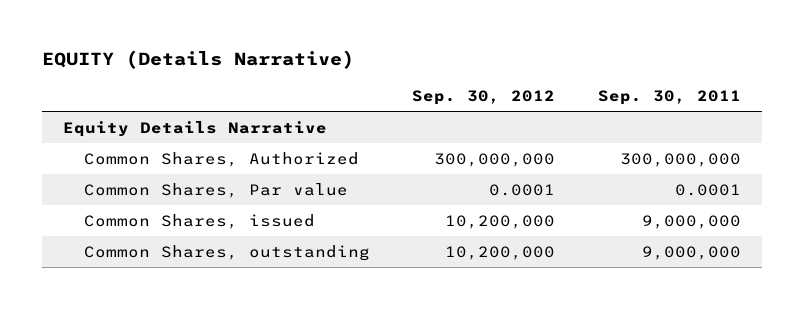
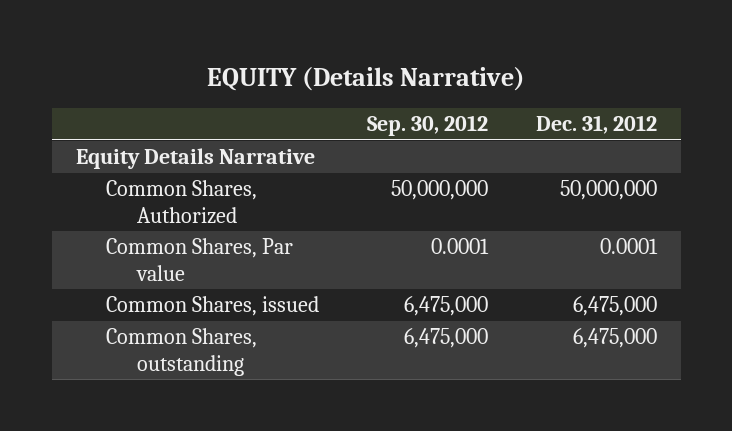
- | Sep. 30, 2012 | Sep. 30, 2011
+ | Sep. 30, 2012 | Dec. 31, 2012
- Common Shares, Authorized | 300,000,000 | 300,000,000
+ Common Shares, Authorized | 50,000,000 | 50,000,000
- Common Shares, issued | 10,200,000 | 9,000,000
- Common Shares, outstanding | 10,200,000 | 9,000,000
+ Common Shares, issued | 6,475,000 | 6,475,000
+ Common Shares, outstanding | 6,475,000 | 6,475,000

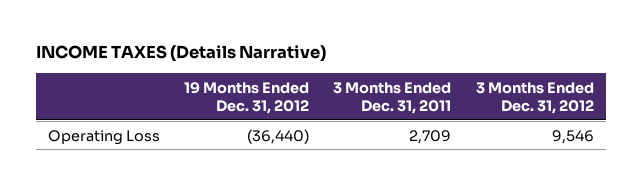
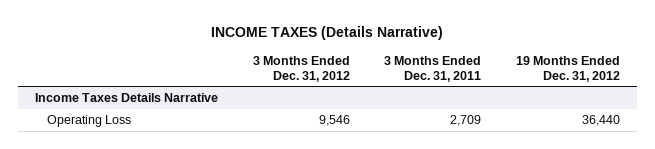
- | 19 Months Ended Dec. 31, 2012 | 3 Months Ended Dec. 31, 2011 | 3 Months Ended Dec. 31, 2012
+ | 3 Months Ended Dec. 31, 2012 | 3 Months Ended Dec. 31, 2011 | 19 Months Ended Dec. 31, 2012
- Operating Loss | (36,440) | 2,709 | 9,546
+ Income Taxes Details Narrative
+ Operating Loss | 9,546 | 2,709 | 36,440

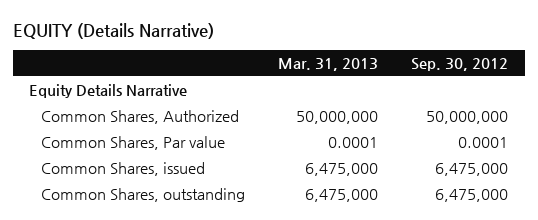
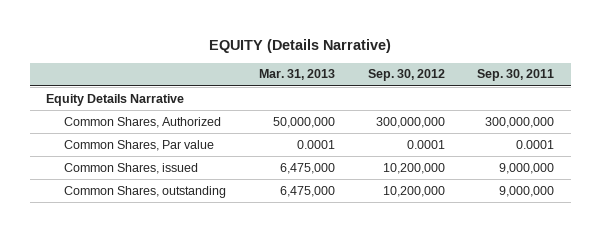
- | Mar. 31, 2013 | Sep. 30, 2012
+ | Mar. 31, 2013 | Sep. 30, 2012 | Sep. 30, 2011
- Common Shares, Authorized | 50,000,000 | 50,000,000
+ Common Shares, Authorized | 50,000,000 | 300,000,000 | 300,000,000
- Common Shares, issued | 6,475,000 | 6,475,000
- Common Shares, outstanding | 6,475,000 | 6,475,000
+ Common Shares, issued | 6,475,000 | 10,200,000 | 9,000,000
+ Common Shares, outstanding | 6,475,000 | 10,200,000 | 9,000,000

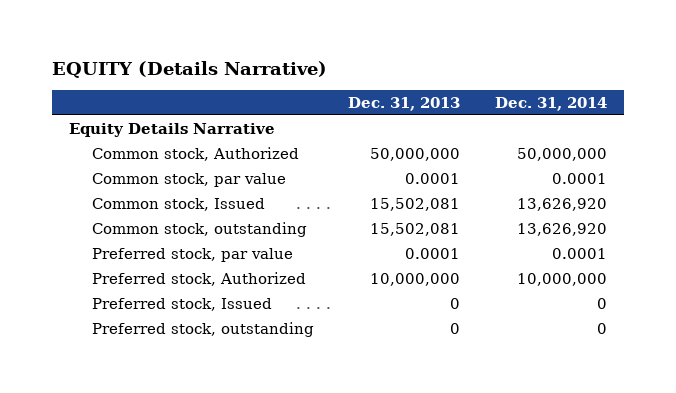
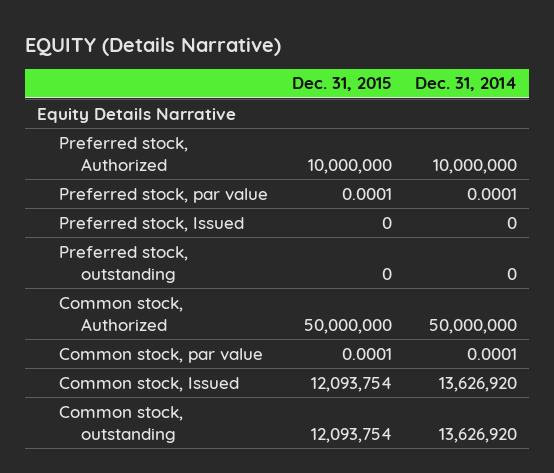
- | Dec. 31, 2013 | Dec. 31, 2014
+ | Dec. 31, 2015 | Dec. 31, 2014
moved up: Preferred stock, Authorized | 10,000,000 | 10,000,000
moved up: Preferred stock, par value | 0.0001 | 0.0001
moved up: Preferred stock, Issued | 0 | 0
moved up: Preferred stock, outstanding | 0 | 0

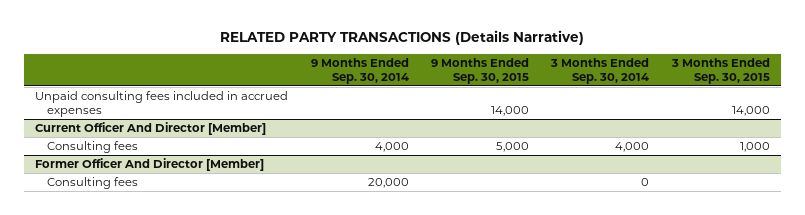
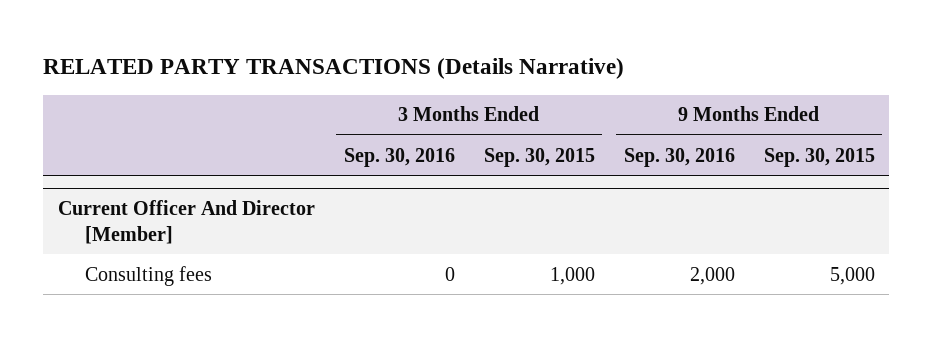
- | 9 Months Ended Sep. 30, 2014 | 9 Months Ended Sep. 30, 2015 | 3 Months Ended Sep. 30, 2014 | 3 Months Ended Sep. 30, 2015
+ | 3 Months Ended Sep. 30, 2016 | 3 Months Ended Sep. 30, 2015 | 9 Months Ended Sep. 30, 2016 | 9 Months Ended Sep. 30, 2015
- Unpaid consulting fees included in accrued expenses | | 14,000 | | 14,000
- Former Officer And Director [Member]
- Consulting fees | 20,000 | | 0 |

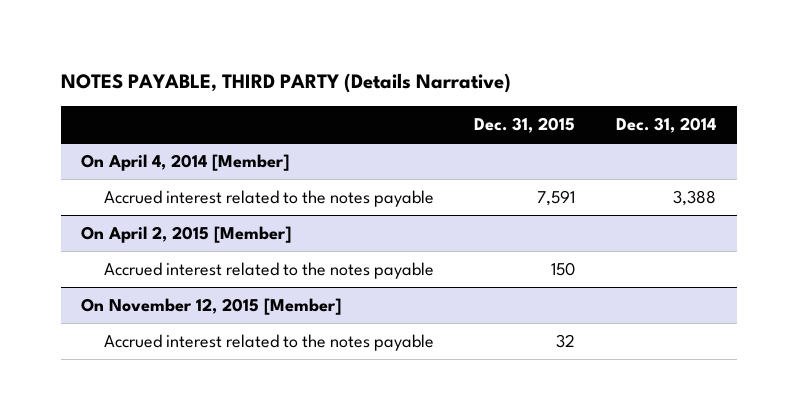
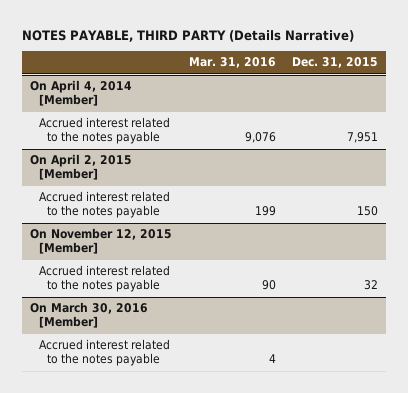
- | Dec. 31, 2015 | Dec. 31, 2014
+ | Mar. 31, 2016 | Dec. 31, 2015
@ On April 4, 2014 [Member]
- Accrued interest related to the notes payable | 7,591 | 3,388
+ Accrued interest related to the notes payable | 9,076 | 7,951
+ On March 30, 2016 [Member]
+ Accrued interest related to the notes payable | 4 |

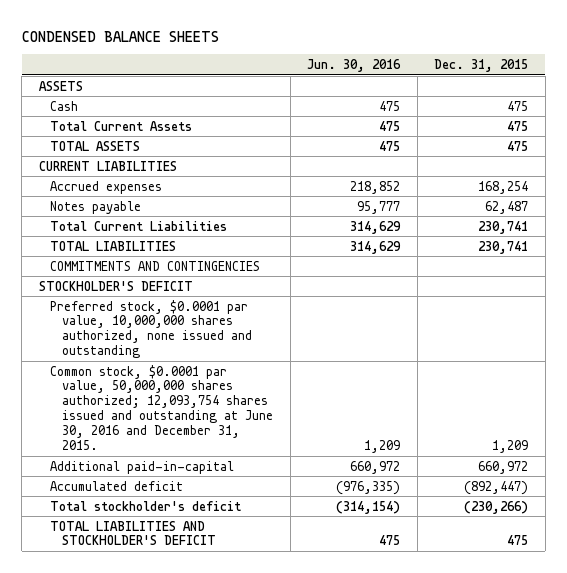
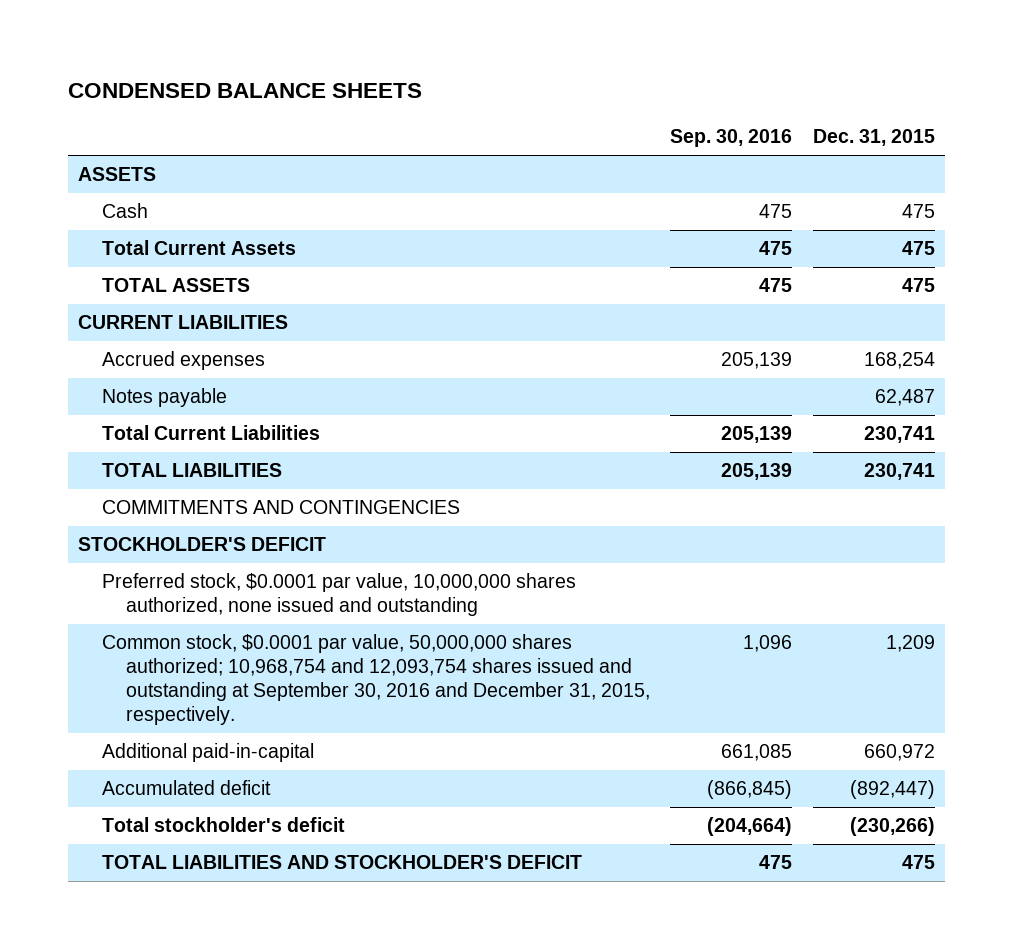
- | Jun. 30, 2016 | Dec. 31, 2015
+ | Sep. 30, 2016 | Dec. 31, 2015
- Common stock, $0.0001 par value, 50,000,000 shares authorized; 12,093,754 shares issued and outstanding at June 30, 2016 and December 31, 2015. | 1,209 | 1,209
+ Common stock, $0.0001 par value, 50,000,000 shares authorized; 10,968,754 and 12,093,754 shares issued and outstanding at September 30, 2016 and December 31, 2015, respectively. | 1,096 | 1,209

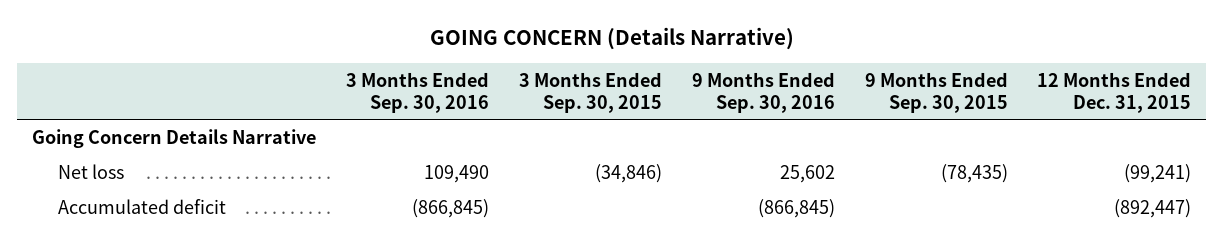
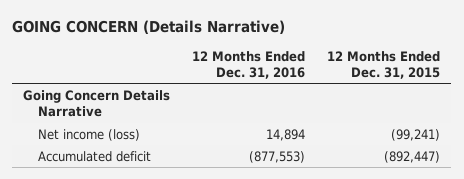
- | 3 Months Ended Sep. 30, 2016 | 3 Months Ended Sep. 30, 2015 | 9 Months Ended Sep. 30, 2016 | 9 Months Ended Sep. 30, 2015 | 12 Months Ended Dec. 31, 2015
+ | 12 Months Ended Dec. 31, 2016 | 12 Months Ended Dec. 31, 2015
- Net loss | 109,490 | (34,846) | 25,602 | (78,435) | (99,241)
+ Net income (loss) | 14,894 | (99,241)

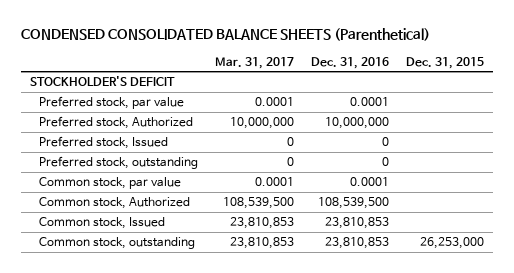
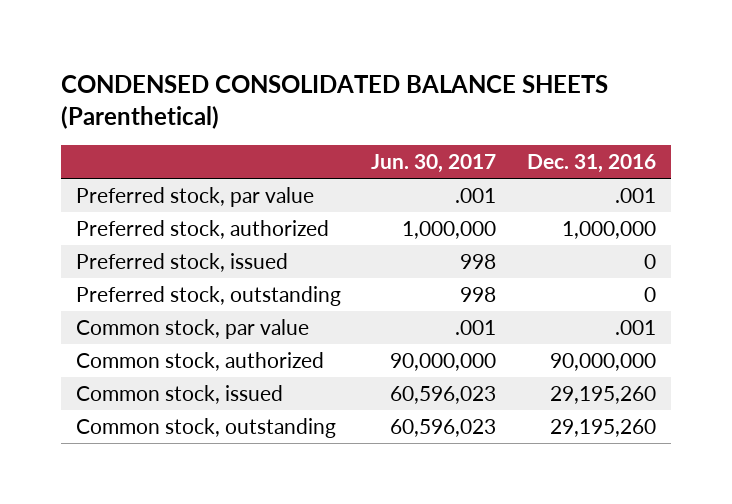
- | Mar. 31, 2017 | Dec. 31, 2016 | Dec. 31, 2015
+ | Jun. 30, 2017 | Dec. 31, 2016
- STOCKHOLDER'S DEFICIT
- Preferred stock, par value | 0.0001 | 0.0001 |
- Preferred stock, Authorized | 10,000,000 | 10,000,000 |
- Preferred stock, Issued | 0 | 0 |
+ Preferred stock, par value | .001 | .001
+ Preferred stock, authorized | 1,000,000 | 1,000,000
+ Preferred stock, issued | 998 | 0
- Common stock, par value | 0.0001 | 0.0001 |
- Common stock, Authorized | 108,539,500 | 108,539,500 |
- Common stock, Issued | 23,810,853 | 23,810,853 |
- Common stock, outstanding | 23,810,853 | 23,810,853 | 26,253,000
+ Common stock, par value | .001 | .001
+ Common stock, authorized | 90,000,000 | 90,000,000
+ Common stock, issued | 60,596,023 | 29,195,260
+ Common stock, outstanding | 60,596,023 | 29,195,260

